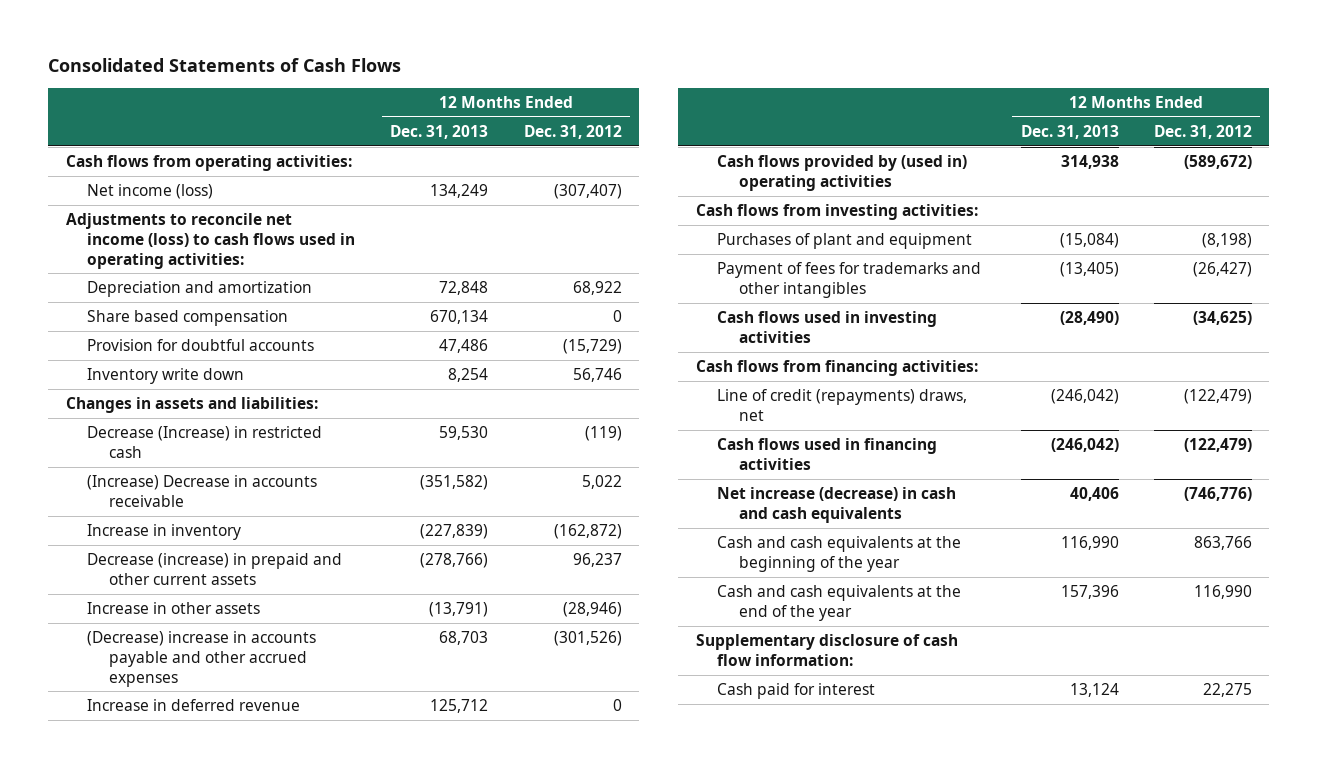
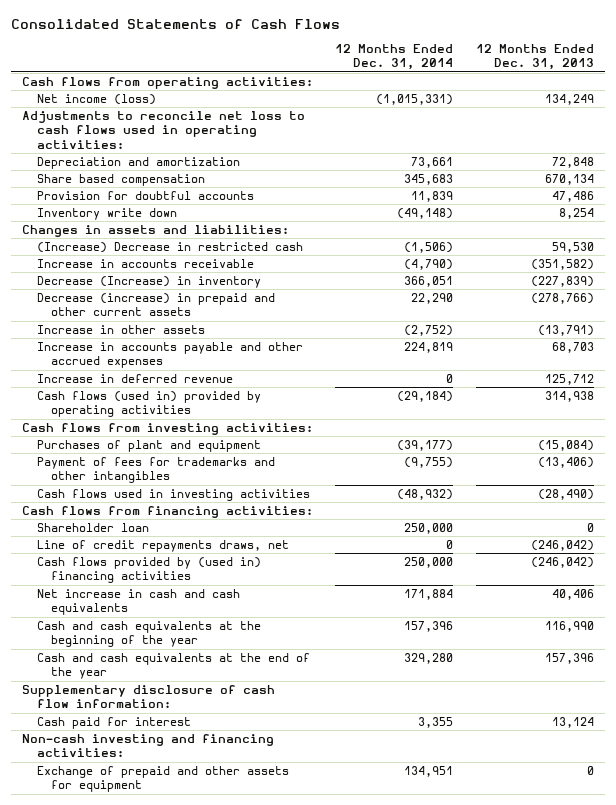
- | 12 Months Ended Dec. 31, 2013 | 12 Months Ended Dec. 31, 2012
+ | 12 Months Ended Dec. 31, 2014 | 12 Months Ended Dec. 31, 2013
- Adjustments to reconcile net income (loss) to cash flows used in operating activities:
+ Adjustments to reconcile net loss to cash flows used in operating activities:
- Decrease (Increase) in restricted cash | 59,530 | (119)
- (Increase) Decrease in accounts receivable | (351,582) | 5,022
- Increase in inventory | (227,839) | (162,872)
+ (Increase) Decrease in restricted cash | (1,506) | 59,530
+ Increase in accounts receivable | (4,790) | (351,582)
+ Decrease (Increase) in inventory | 366,051 | (227,839)
- (Decrease) increase in accounts payable and other accrued expenses | 68,703 | (301,526)
+ Increase in accounts payable and other accrued expenses | 224,819 | 68,703
- Cash flows provided by (used in) operating activities | 314,938 | (589,672)
+ Cash flows (used in) provided by operating activities | (29,184) | 314,938
- Payment of fees for trademarks and other intangibles | (13,405) | (26,427)
+ Payment of fees for trademarks and other intangibles | (9,755) | (13,406)
- Line of credit (repayments) draws, net | (246,042) | (122,479)
- Cash flows used in financing activities | (246,042) | (122,479)
- Net increase (decrease) in cash and cash equivalents | 40,406 | (746,776)
+ Shareholder loan | 250,000 | 0
+ Line of credit repayments draws, net | 0 | (246,042)
+ Cash flows provided by (used in) financing activities | 250,000 | (246,042)
+ Net increase in cash and cash equivalents | 171,884 | 40,406
+ Non-cash investing and financing activities:
+ Exchange of prepaid and other assets for equipment | 134,951 | 0

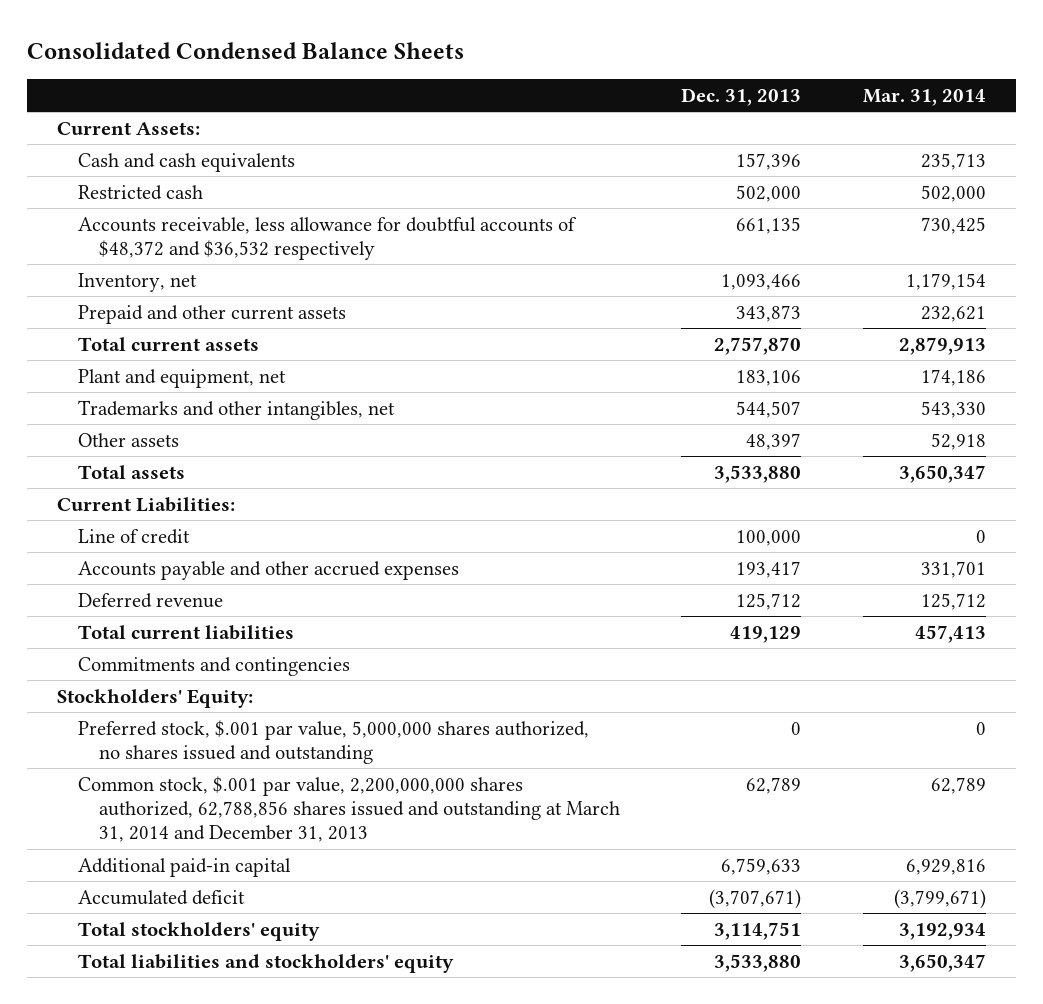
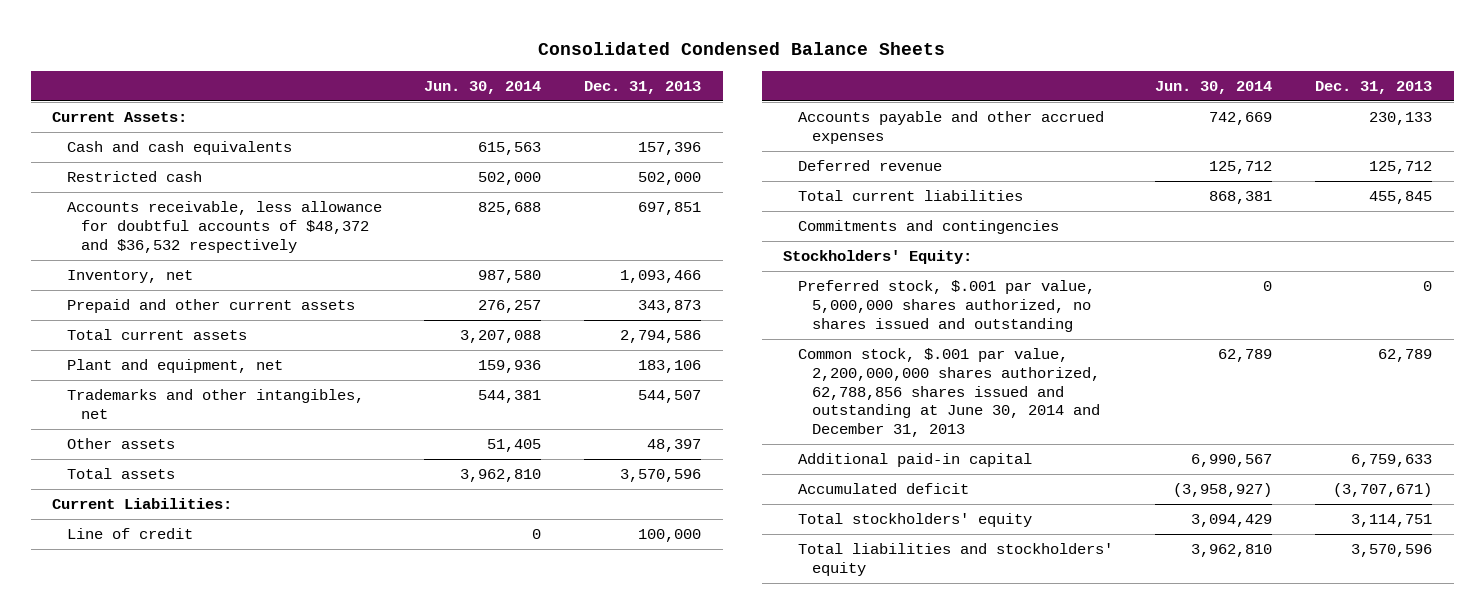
- | Dec. 31, 2013 | Mar. 31, 2014
+ | Jun. 30, 2014 | Dec. 31, 2013
- Accounts receivable, less allowance for doubtful accounts of $48,372 and $36,532 respectively | 661,135 | 730,425
+ Accounts receivable, less allowance for doubtful accounts of $48,372 and $36,532 respectively | 825,688 | 697,851
- Total current assets | 2,757,870 | 2,879,913
+ Total current assets | 3,207,088 | 2,794,586
- Total assets | 3,533,880 | 3,650,347
+ Total assets | 3,962,810 | 3,570,596
- Accounts payable and other accrued expenses | 193,417 | 331,701
+ Accounts payable and other accrued expenses | 742,669 | 230,133
- Total current liabilities | 419,129 | 457,413
+ Total current liabilities | 868,381 | 455,845
- Common stock, $.001 par value, 2,200,000,000 shares authorized, 62,788,856 shares issued and outstanding at March 31, 2014 and December 31, 2013 | 62,789 | 62,789
+ Common stock, $.001 par value, 2,200,000,000 shares authorized, 62,788,856 shares issued and outstanding at June 30, 2014 and December 31, 2013 | 62,789 | 62,789
- Total liabilities and stockholders' equity | 3,533,880 | 3,650,347
+ Total liabilities and stockholders' equity | 3,962,810 | 3,570,596

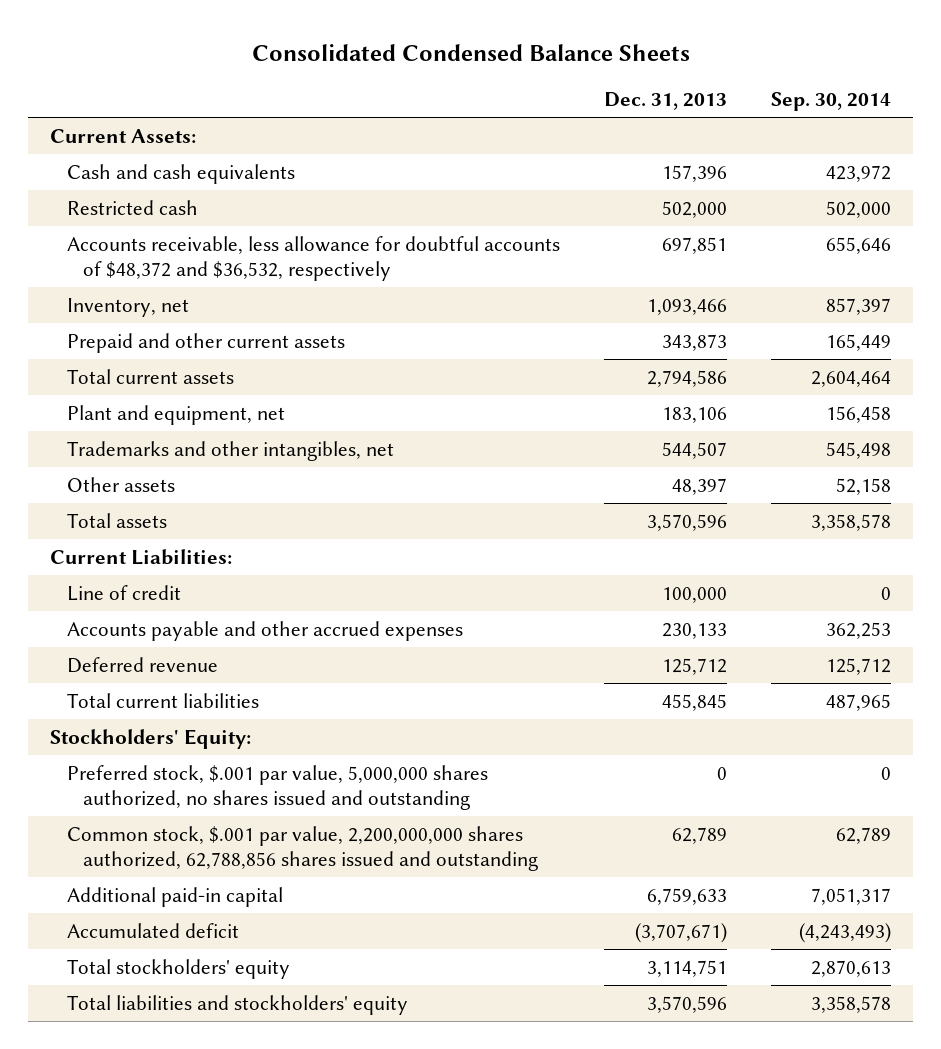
- | Jun. 30, 2014 | Dec. 31, 2013
+ | Dec. 31, 2013 | Sep. 30, 2014
- Accounts receivable, less allowance for doubtful accounts of $48,372 and $36,532 respectively | 825,688 | 697,851
+ Accounts receivable, less allowance for doubtful accounts of $48,372 and $36,532, respectively | 697,851 | 655,646
- Commitments and contingencies
- Common stock, $.001 par value, 2,200,000,000 shares authorized, 62,788,856 shares issued and outstanding at June 30, 2014 and December 31, 2013 | 62,789 | 62,789
+ Common stock, $.001 par value, 2,200,000,000 shares authorized, 62,788,856 shares issued and outstanding | 62,789 | 62,789

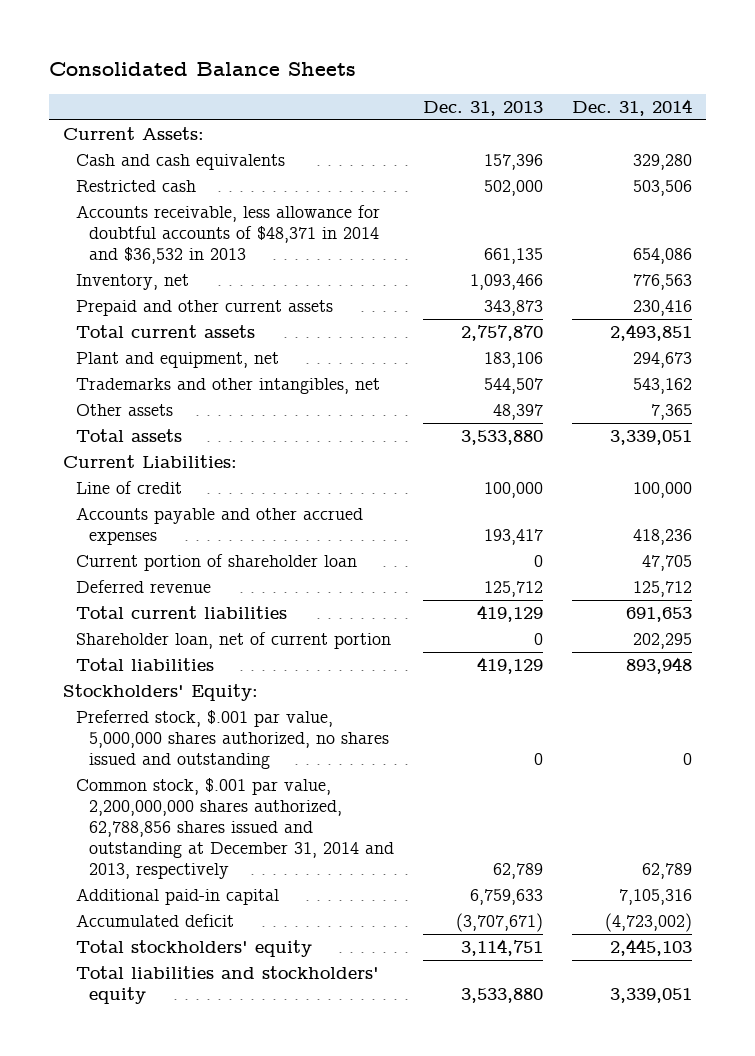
- Consolidated Condensed Balance Sheets
+ Consolidated Balance Sheets
- | Dec. 31, 2013 | Sep. 30, 2014
+ | Dec. 31, 2013 | Dec. 31, 2014
- Accounts receivable, less allowance for doubtful accounts of $48,372 and $36,532, respectively | 697,851 | 655,646
+ Accounts receivable, less allowance for doubtful accounts of $48,371 in 2014 and $36,532 in 2013 | 661,135 | 654,086
- Total current assets | 2,794,586 | 2,604,464
+ Total current assets | 2,757,870 | 2,493,851
- Total assets | 3,570,596 | 3,358,578
+ Total assets | 3,533,880 | 3,339,051
- Accounts payable and other accrued expenses | 230,133 | 362,253
+ Accounts payable and other accrued expenses | 193,417 | 418,236
+ Current portion of shareholder loan | 0 | 47,705
- Total current liabilities | 455,845 | 487,965
+ Total current liabilities | 419,129 | 691,653
+ Shareholder loan, net of current portion | 0 | 202,295
+ Total liabilities | 419,129 | 893,948
- Common stock, $.001 par value, 2,200,000,000 shares authorized, 62,788,856 shares issued and outstanding | 62,789 | 62,789
+ Common stock, $.001 par value, 2,200,000,000 shares authorized, 62,788,856 shares issued and outstanding at December 31, 2014 and 2013, respectively | 62,789 | 62,789
- Total liabilities and stockholders' equity | 3,570,596 | 3,358,578
+ Total liabilities and stockholders' equity | 3,533,880 | 3,339,051

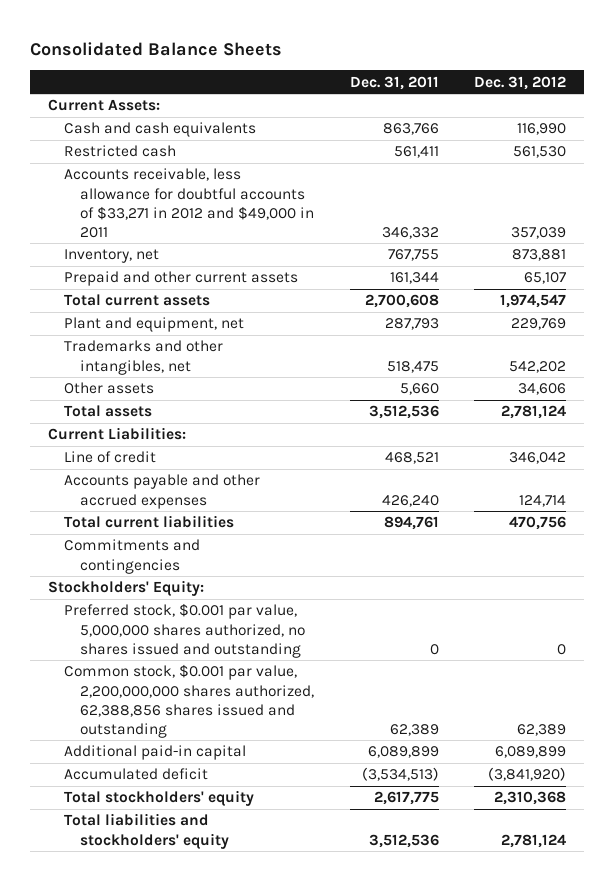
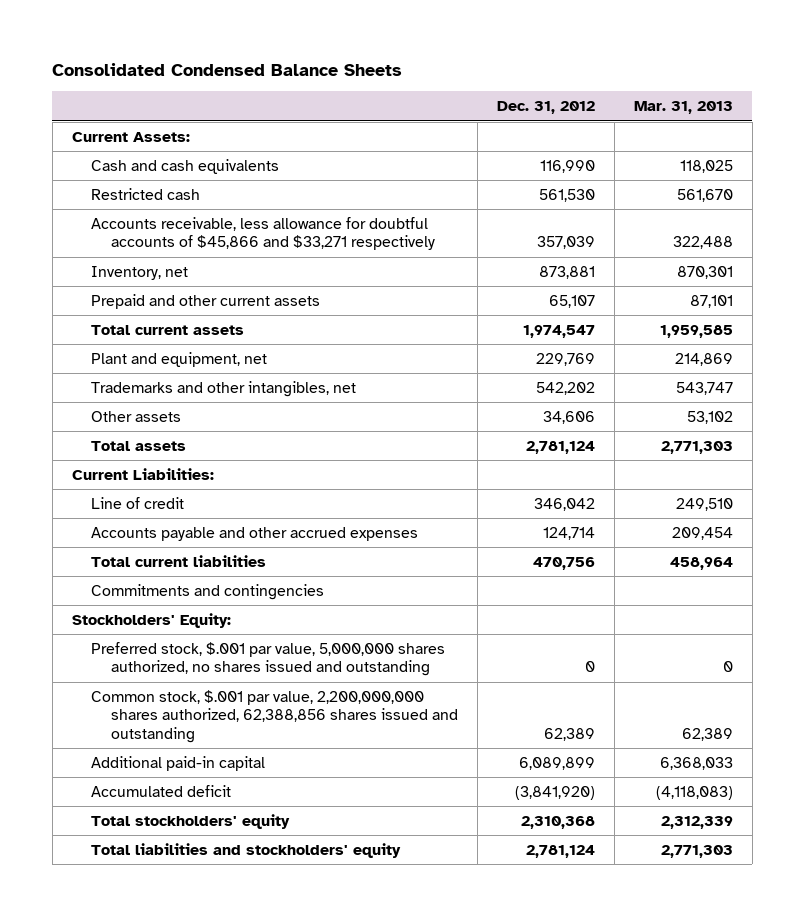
- Consolidated Balance Sheets
+ Consolidated Condensed Balance Sheets
- | Dec. 31, 2011 | Dec. 31, 2012
+ | Dec. 31, 2012 | Mar. 31, 2013
- Accounts receivable, less allowance for doubtful accounts of $33,271 in 2012 and $49,000 in 2011 | 346,332 | 357,039
+ Accounts receivable, less allowance for doubtful accounts of $45,866 and $33,271 respectively | 357,039 | 322,488
- Preferred stock, $0.001 par value, 5,000,000 shares authorized, no shares issued and outstanding | 0 | 0
- Common stock, $0.001 par value, 2,200,000,000 shares authorized, 62,388,856 shares issued and outstanding | 62,389 | 62,389
+ Preferred stock, $.001 par value, 5,000,000 shares authorized, no shares issued and outstanding | 0 | 0
+ Common stock, $.001 par value, 2,200,000,000 shares authorized, 62,388,856 shares issued and outstanding | 62,389 | 62,389

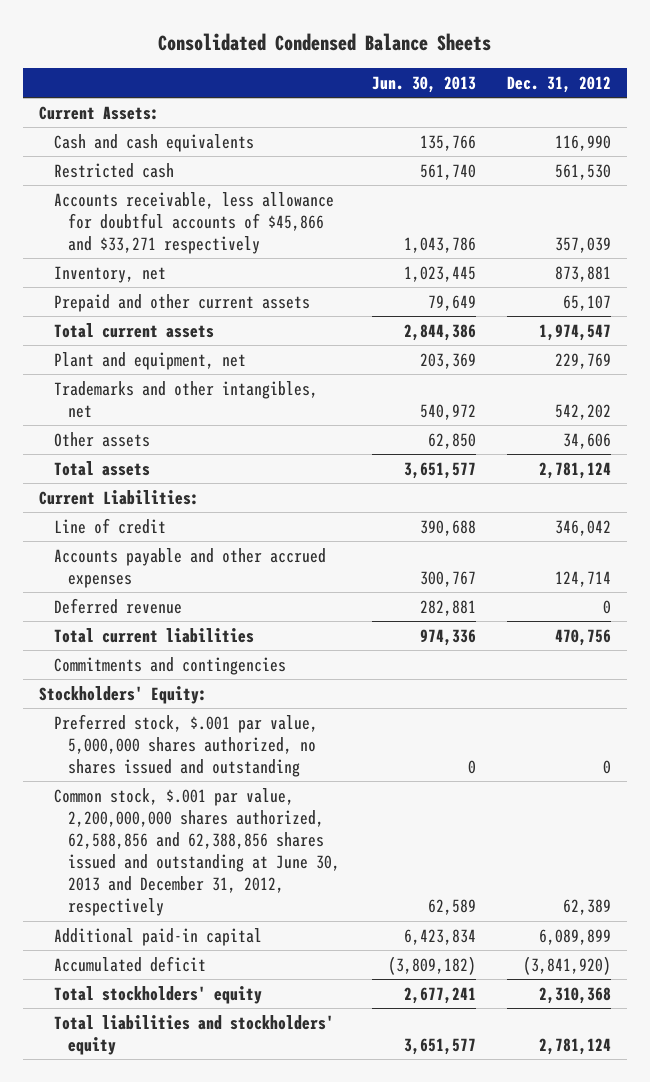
- | Dec. 31, 2012 | Mar. 31, 2013
+ | Jun. 30, 2013 | Dec. 31, 2012
+ Deferred revenue | 282,881 | 0
- Common stock, $.001 par value, 2,200,000,000 shares authorized, 62,388,856 shares issued and outstanding | 62,389 | 62,389
+ Common stock, $.001 par value, 2,200,000,000 shares authorized, 62,588,856 and 62,388,856 shares issued and outstanding at June 30, 2013 and December 31, 2012, respectively | 62,589 | 62,389

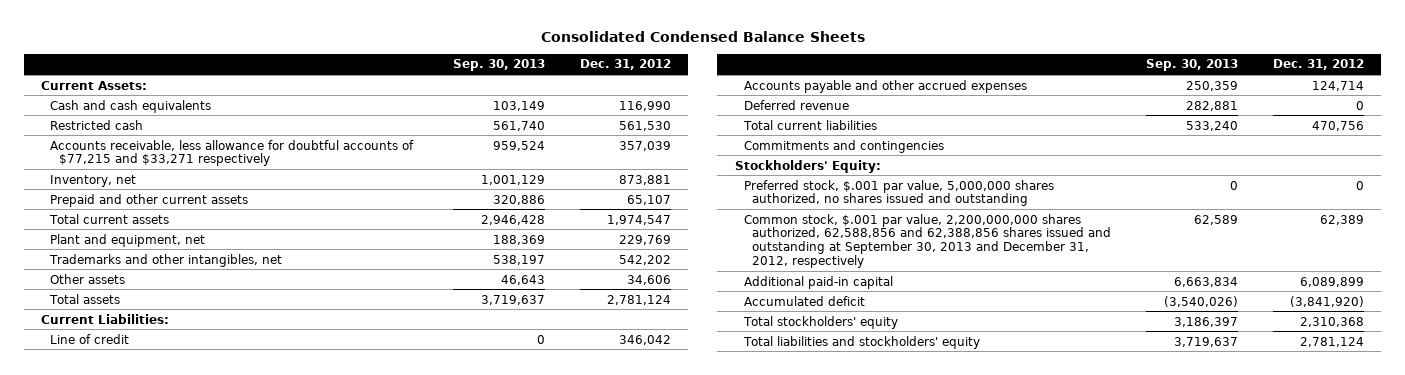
- | Jun. 30, 2013 | Dec. 31, 2012
+ | Sep. 30, 2013 | Dec. 31, 2012
- Accounts receivable, less allowance for doubtful accounts of $45,866 and $33,271 respectively | 1,043,786 | 357,039
+ Accounts receivable, less allowance for doubtful accounts of $77,215 and $33,271 respectively | 959,524 | 357,039
- Common stock, $.001 par value, 2,200,000,000 shares authorized, 62,588,856 and 62,388,856 shares issued and outstanding at June 30, 2013 and December 31, 2012, respectively | 62,589 | 62,389
+ Common stock, $.001 par value, 2,200,000,000 shares authorized, 62,588,856 and 62,388,856 shares issued and outstanding at September 30, 2013 and December 31, 2012, respectively | 62,589 | 62,389

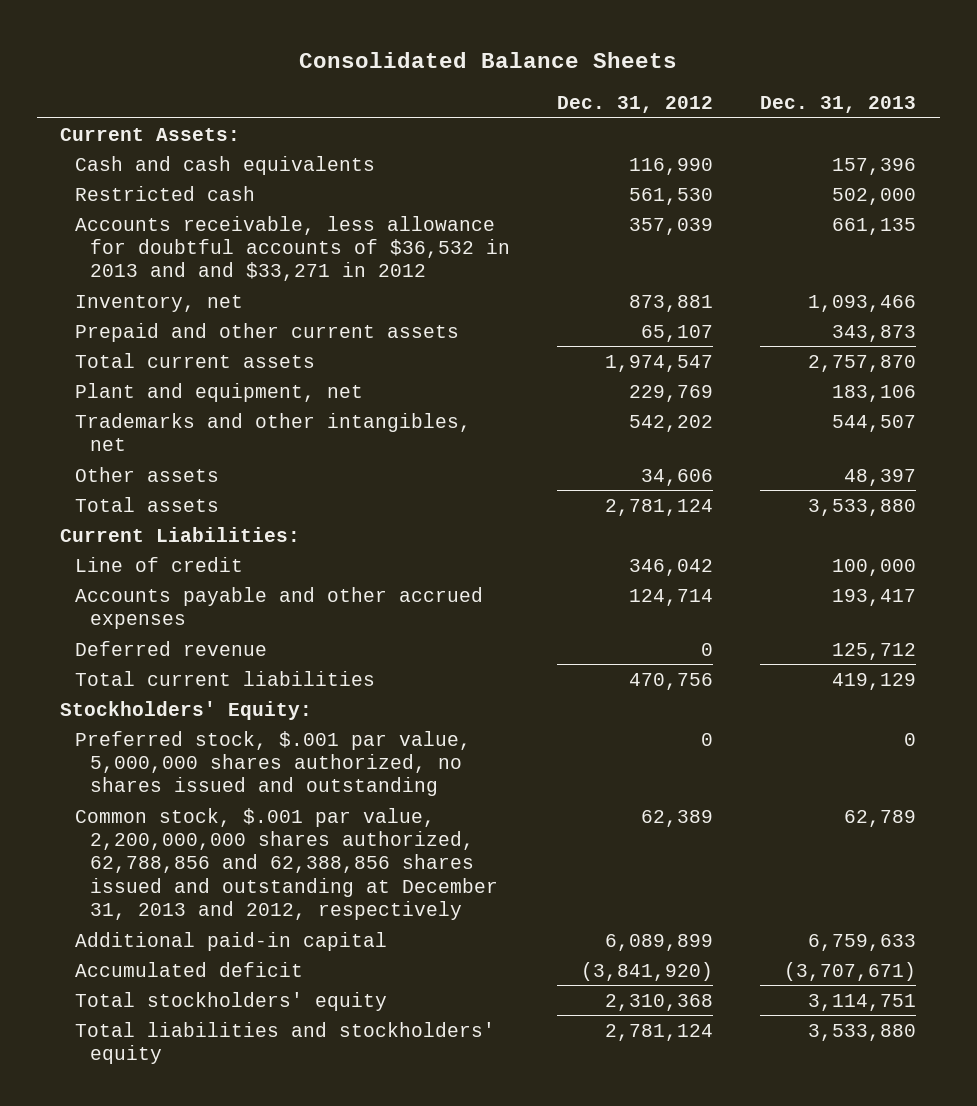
- Consolidated Condensed Balance Sheets
+ Consolidated Balance Sheets
- | Sep. 30, 2013 | Dec. 31, 2012
+ | Dec. 31, 2012 | Dec. 31, 2013
- Accounts receivable, less allowance for doubtful accounts of $77,215 and $33,271 respectively | 959,524 | 357,039
+ Accounts receivable, less allowance for doubtful accounts of $36,532 in 2013 and and $33,271 in 2012 | 357,039 | 661,135
- Commitments and contingencies
- Common stock, $.001 par value, 2,200,000,000 shares authorized, 62,588,856 and 62,388,856 shares issued and outstanding at September 30, 2013 and December 31, 2012, respectively | 62,589 | 62,389
+ Common stock, $.001 par value, 2,200,000,000 shares authorized, 62,788,856 and 62,388,856 shares issued and outstanding at December 31, 2013 and 2012, respectively | 62,389 | 62,789

